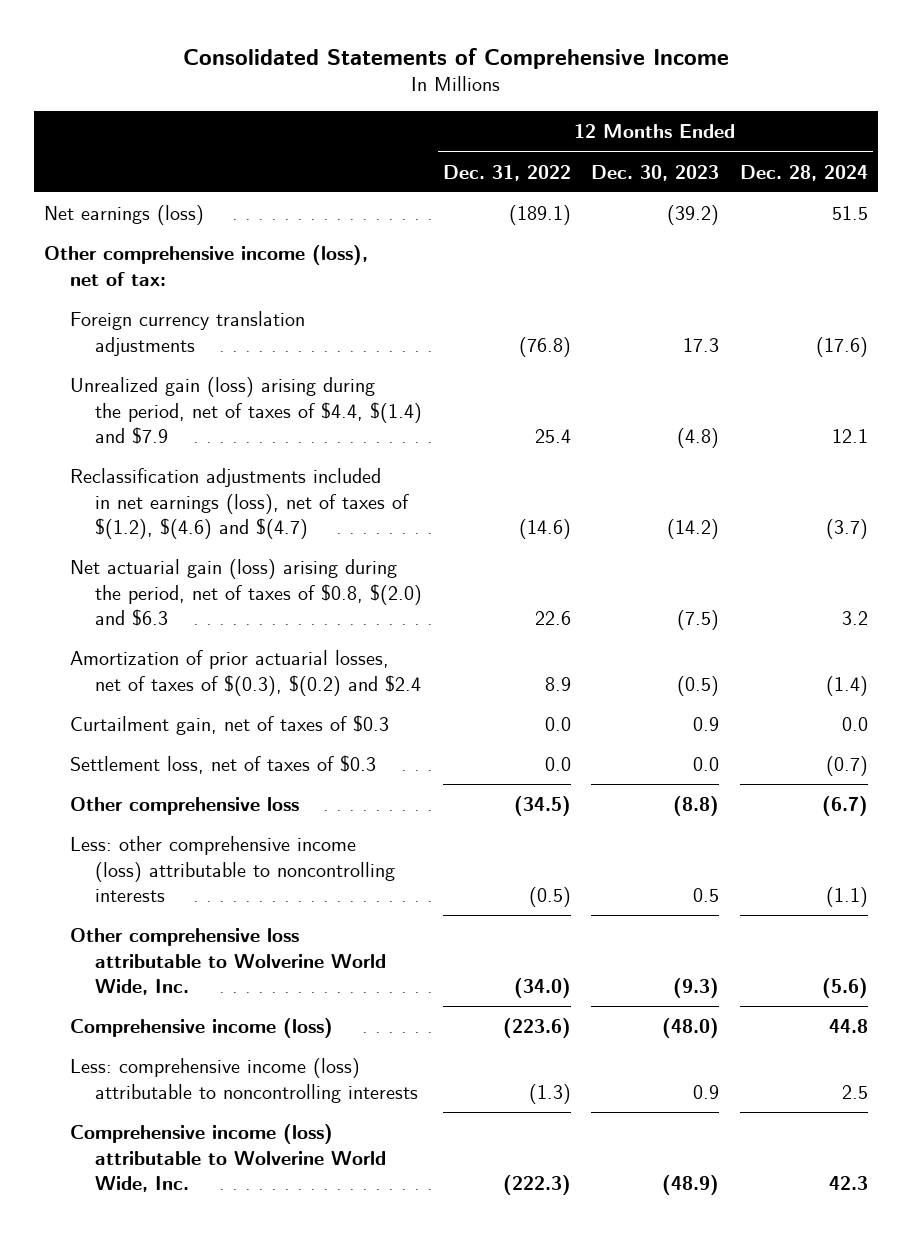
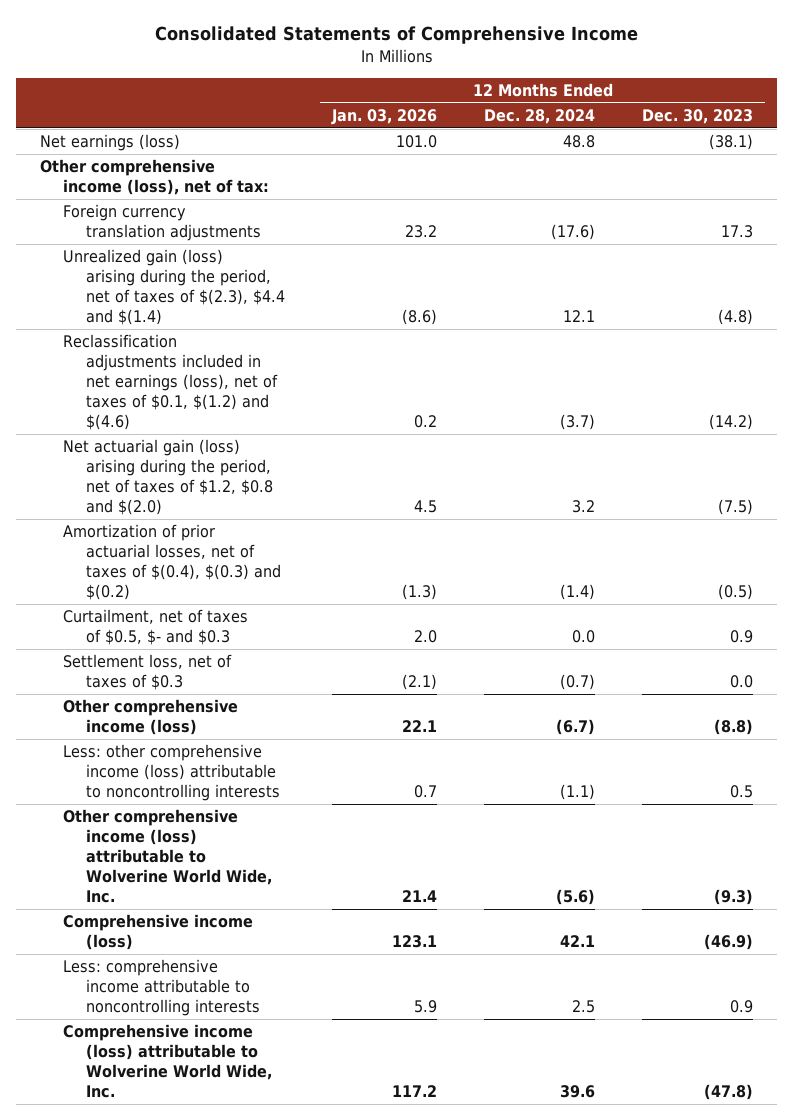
- | 12 Months Ended Dec. 31, 2022 | 12 Months Ended Dec. 30, 2023 | 12 Months Ended Dec. 28, 2024
+ | 12 Months Ended Jan. 03, 2026 | 12 Months Ended Dec. 28, 2024 | 12 Months Ended Dec. 30, 2023
- Net earnings (loss) | (189.1) | (39.2) | 51.5
+ Net earnings (loss) | 101.0 | 48.8 | (38.1)
- Unrealized gain (loss) arising during the period, net of taxes of $4.4, $(1.4) and $7.9 | 25.4 | (4.8) | 12.1
- Reclassification adjustments included in net earnings (loss), net of taxes of $(1.2), $(4.6) and $(4.7) | (14.6) | (14.2) | (3.7)
- Net actuarial gain (loss) arising during the period, net of taxes of $0.8, $(2.0) and $6.3 | 22.6 | (7.5) | 3.2
- Amortization of prior actuarial losses, net of taxes of $(0.3), $(0.2) and $2.4 | 8.9 | (0.5) | (1.4)
- Curtailment gain, net of taxes of $0.3 | 0.0 | 0.9 | 0.0
+ Unrealized gain (loss) arising during the period, net of taxes of $(2.3), $4.4 and $(1.4) | (8.6) | 12.1 | (4.8)
+ Reclassification adjustments included in net earnings (loss), net of taxes of $0.1, $(1.2) and $(4.6) | 0.2 | (3.7) | (14.2)
+ Net actuarial gain (loss) arising during the period, net of taxes of $1.2, $0.8 and $(2.0) | 4.5 | 3.2 | (7.5)
+ Amortization of prior actuarial losses, net of taxes of $(0.4), $(0.3) and $(0.2) | (1.3) | (1.4) | (0.5)
+ Curtailment, net of taxes of $0.5, $- and $0.3 | 2.0 | 0.0 | 0.9
- Other comprehensive loss | (34.5) | (8.8) | (6.7)
+ Other comprehensive income (loss) | 22.1 | (6.7) | (8.8)
- Other comprehensive loss attributable to Wolverine World Wide, Inc. | (34.0) | (9.3) | (5.6)
- Comprehensive income (loss) | (223.6) | (48.0) | 44.8
- Less: comprehensive income (loss) attributable to noncontrolling interests | (1.3) | 0.9 | 2.5
- Comprehensive income (loss) attributable to Wolverine World Wide, Inc. | (222.3) | (48.9) | 42.3
+ Other comprehensive income (loss) attributable to Wolverine World Wide, Inc. | 21.4 | (5.6) | (9.3)
+ Comprehensive income (loss) | 123.1 | 42.1 | (46.9)
+ Less: comprehensive income attributable to noncontrolling interests | 5.9 | 2.5 | 0.9
+ Comprehensive income (loss) attributable to Wolverine World Wide, Inc. | 117.2 | 39.6 | (47.8)

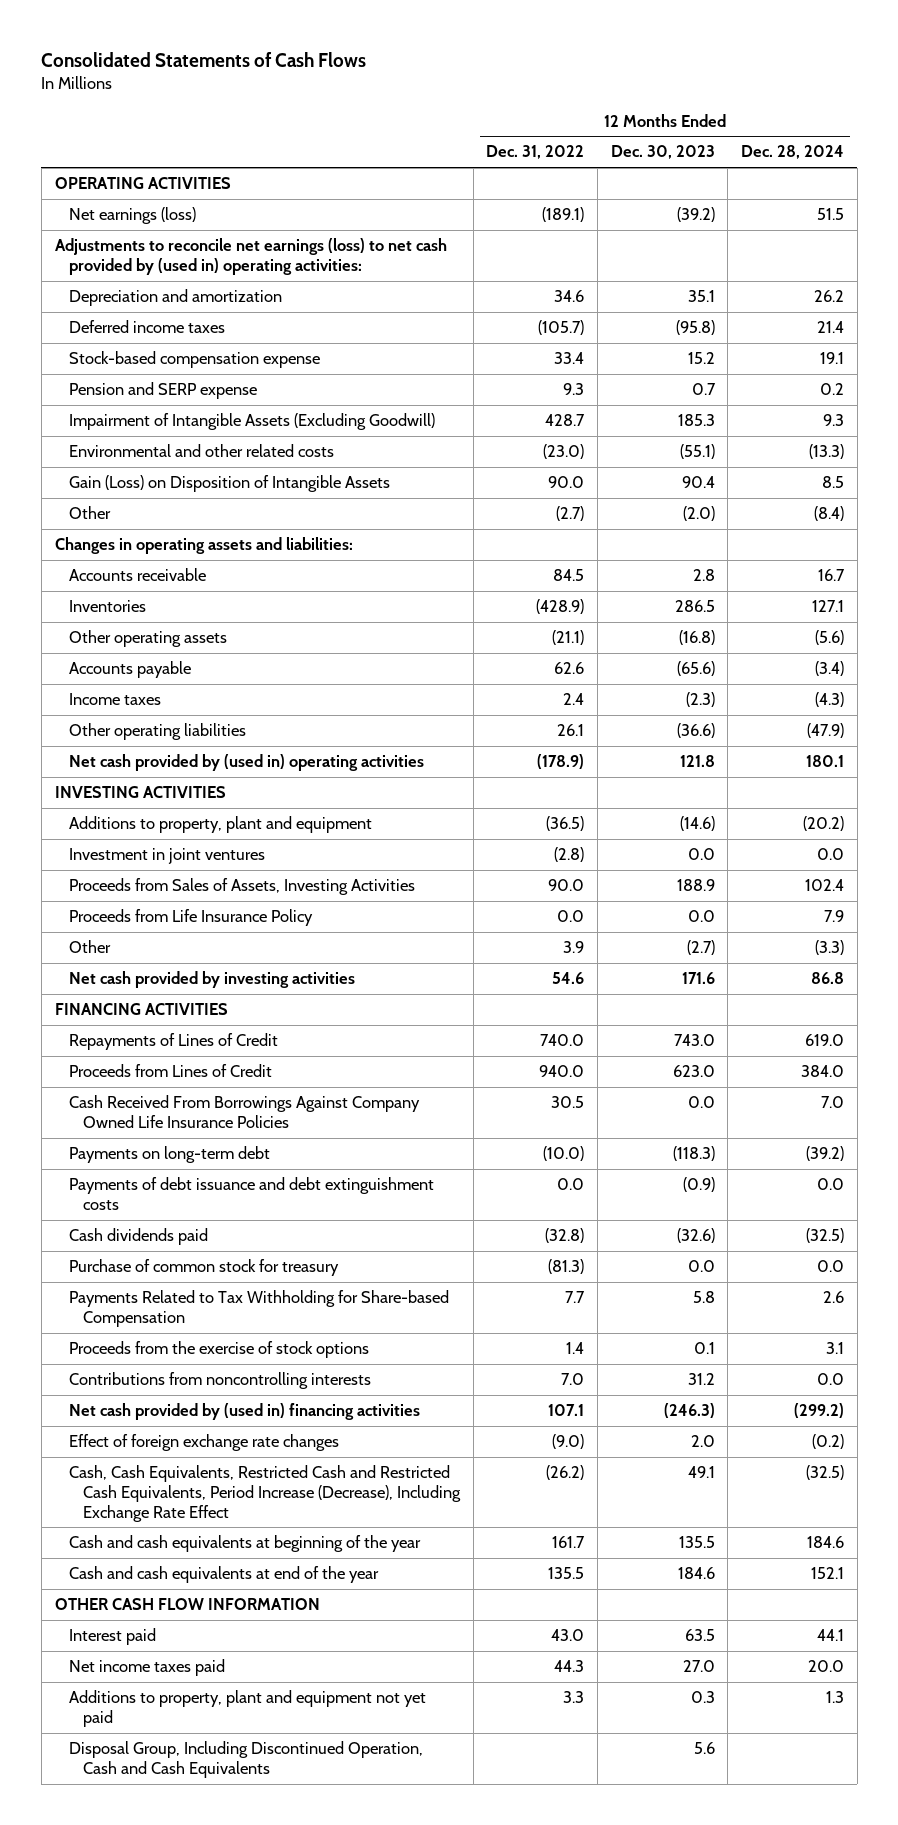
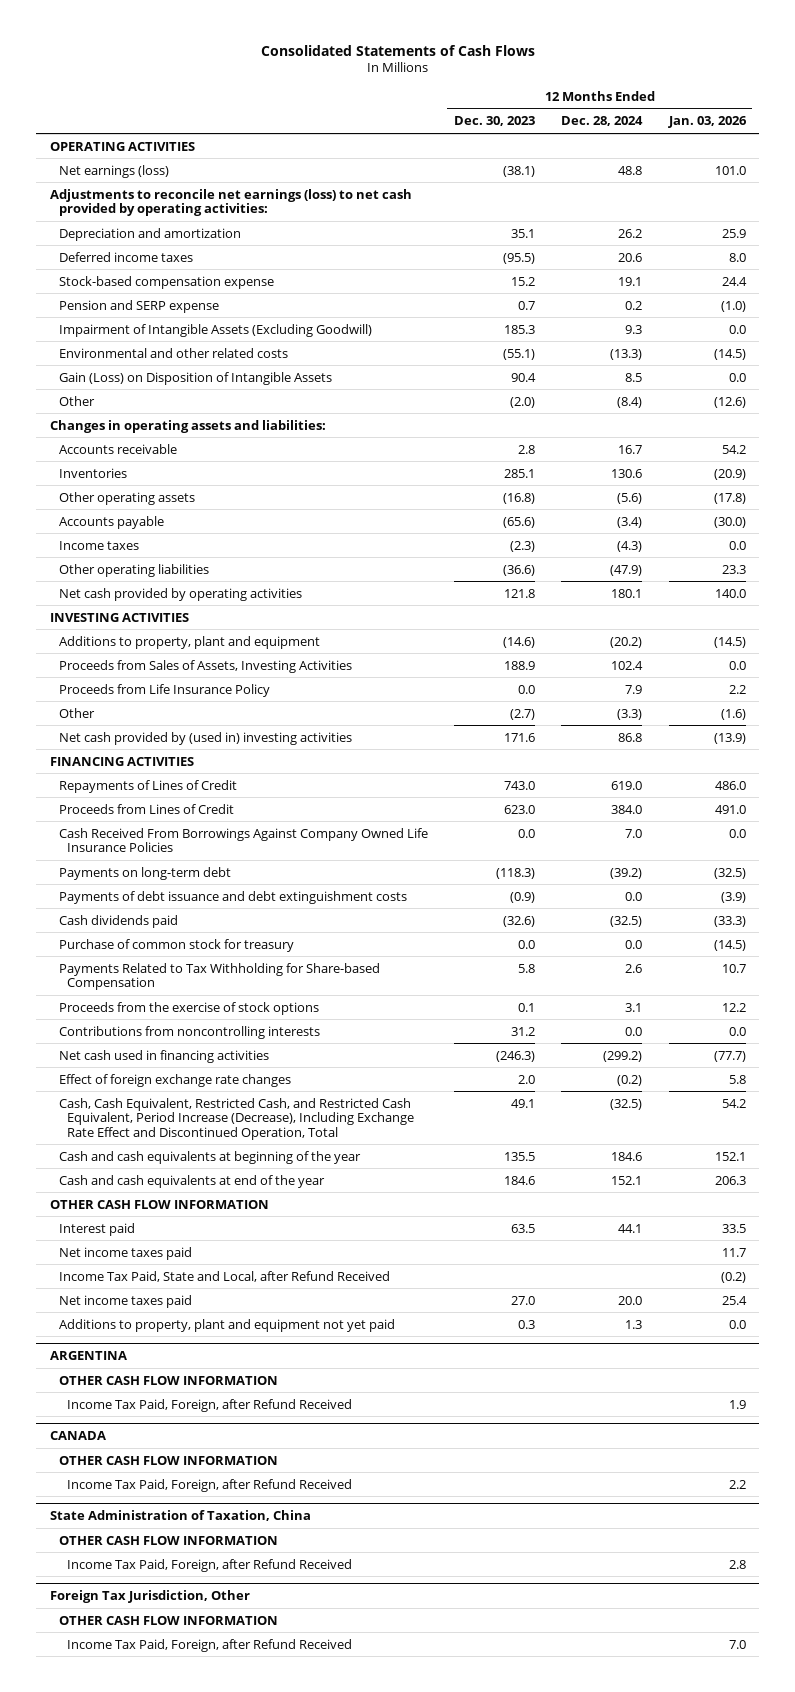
- | 12 Months Ended Dec. 31, 2022 | 12 Months Ended Dec. 30, 2023 | 12 Months Ended Dec. 28, 2024
+ | 12 Months Ended Dec. 30, 2023 | 12 Months Ended Dec. 28, 2024 | 12 Months Ended Jan. 03, 2026
- Net earnings (loss) | (189.1) | (39.2) | 51.5
- Adjustments to reconcile net earnings (loss) to net cash provided by (used in) operating activities:
+ Net earnings (loss) | (38.1) | 48.8 | 101.0
+ Adjustments to reconcile net earnings (loss) to net cash provided by operating activities:
- Deferred income taxes | (105.7) | (95.8) | 21.4
+ Deferred income taxes | (95.5) | 20.6 | 8.0
- Inventories | (428.9) | 286.5 | 127.1
+ Inventories | 285.1 | 130.6 | (20.9)
- Net cash provided by (used in) operating activities | (178.9) | 121.8 | 180.1
+ Net cash provided by operating activities | 121.8 | 180.1 | 140.0
- Investment in joint ventures | (2.8) | 0.0 | 0.0
- Net cash provided by investing activities | 54.6 | 171.6 | 86.8
+ Net cash provided by (used in) investing activities | 171.6 | 86.8 | (13.9)
- Net cash provided by (used in) financing activities | 107.1 | (246.3) | (299.2)
+ Net cash used in financing activities | (246.3) | (299.2) | (77.7)
- Cash, Cash Equivalents, Restricted Cash and Restricted Cash Equivalents, Period Increase (Decrease), Including Exchange Rate Effect | (26.2) | 49.1 | (32.5)
+ Cash, Cash Equivalent, Restricted Cash, and Restricted Cash Equivalent, Period Increase (Decrease), Including Exchange Rate Effect and Discontinued Operation, Total | 49.1 | (32.5) | 54.2
+ Net income taxes paid | | | 11.7
+ Income Tax Paid, State and Local, after Refund Received | | | (0.2)
- Disposal Group, Including Discontinued Operation, Cash and Cash Equivalents | | 5.6 |
+ ARGENTINA
+ OTHER CASH FLOW INFORMATION
+ Income Tax Paid, Foreign, after Refund Received | | | 1.9
+ CANADA
+ OTHER CASH FLOW INFORMATION
+ Income Tax Paid, Foreign, after Refund Received | | | 2.2
+ State Administration of Taxation, China
+ OTHER CASH FLOW INFORMATION
+ Income Tax Paid, Foreign, after Refund Received | | | 2.8
+ Foreign Tax Jurisdiction, Other
+ OTHER CASH FLOW INFORMATION
+ Income Tax Paid, Foreign, after Refund Received | | | 7.0

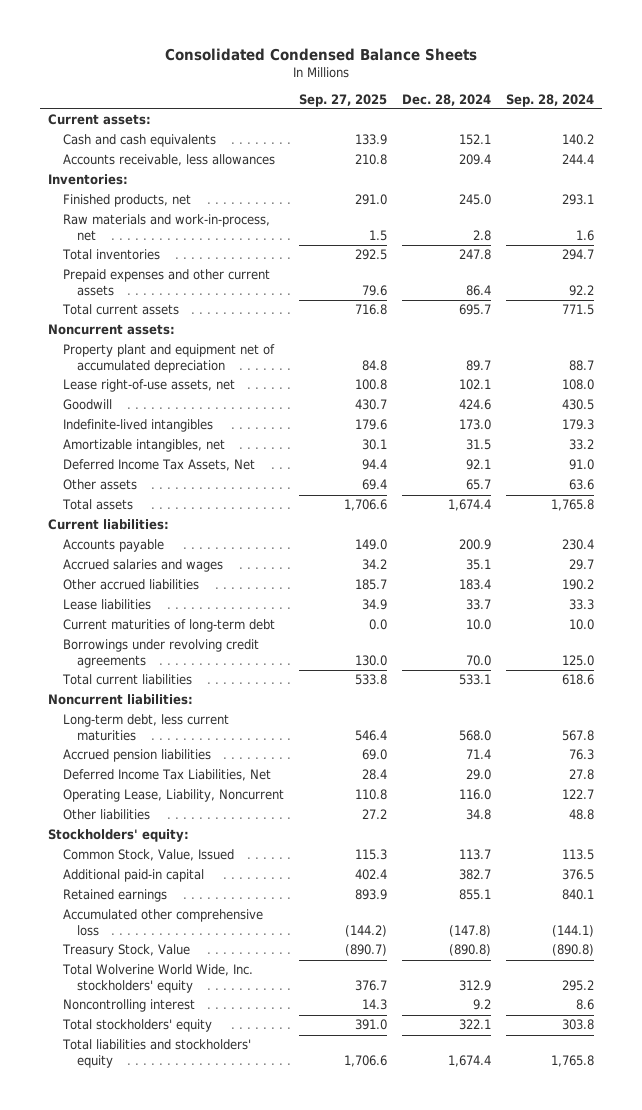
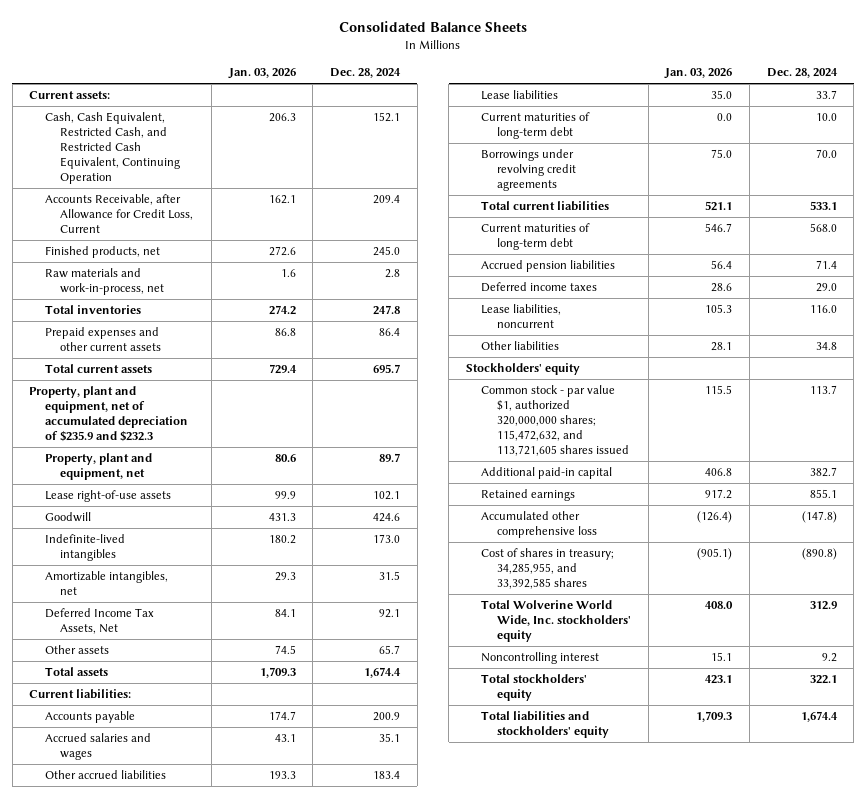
- Consolidated Condensed Balance Sheets
+ Consolidated Balance Sheets
- | Sep. 27, 2025 | Dec. 28, 2024 | Sep. 28, 2024
+ | Jan. 03, 2026 | Dec. 28, 2024
- Cash and cash equivalents | 133.9 | 152.1 | 140.2
- Accounts receivable, less allowances | 210.8 | 209.4 | 244.4
- Inventories:
+ Cash, Cash Equivalent, Restricted Cash, and Restricted Cash Equivalent, Continuing Operation | 206.3 | 152.1
+ Accounts Receivable, after Allowance for Credit Loss, Current | 162.1 | 209.4
- Noncurrent assets:
- Property plant and equipment net of accumulated depreciation | 84.8 | 89.7 | 88.7
- Lease right-of-use assets, net | 100.8 | 102.1 | 108.0
+ Property, plant and equipment, net of accumulated depreciation of $235.9 and $232.3
+ Property, plant and equipment, net | 80.6 | 89.7
+ Lease right-of-use assets | 99.9 | 102.1
- Noncurrent liabilities:
- Long-term debt, less current maturities | 546.4 | 568.0 | 567.8
+ Current maturities of long-term debt | 546.7 | 568.0
- Deferred Income Tax Liabilities, Net | 28.4 | 29.0 | 27.8
- Operating Lease, Liability, Noncurrent | 110.8 | 116.0 | 122.7
+ Deferred income taxes | 28.6 | 29.0
+ Lease liabilities, noncurrent | 105.3 | 116.0
- Stockholders' equity:
- Common Stock, Value, Issued | 115.3 | 113.7 | 113.5
+ Stockholders' equity
+ Common stock - par value $1, authorized 320,000,000 shares; 115,472,632, and 113,721,605 shares issued | 115.5 | 113.7
- Treasury Stock, Value | (890.7) | (890.8) | (890.8)
+ Cost of shares in treasury; 34,285,955, and 33,392,585 shares | (905.1) | (890.8)

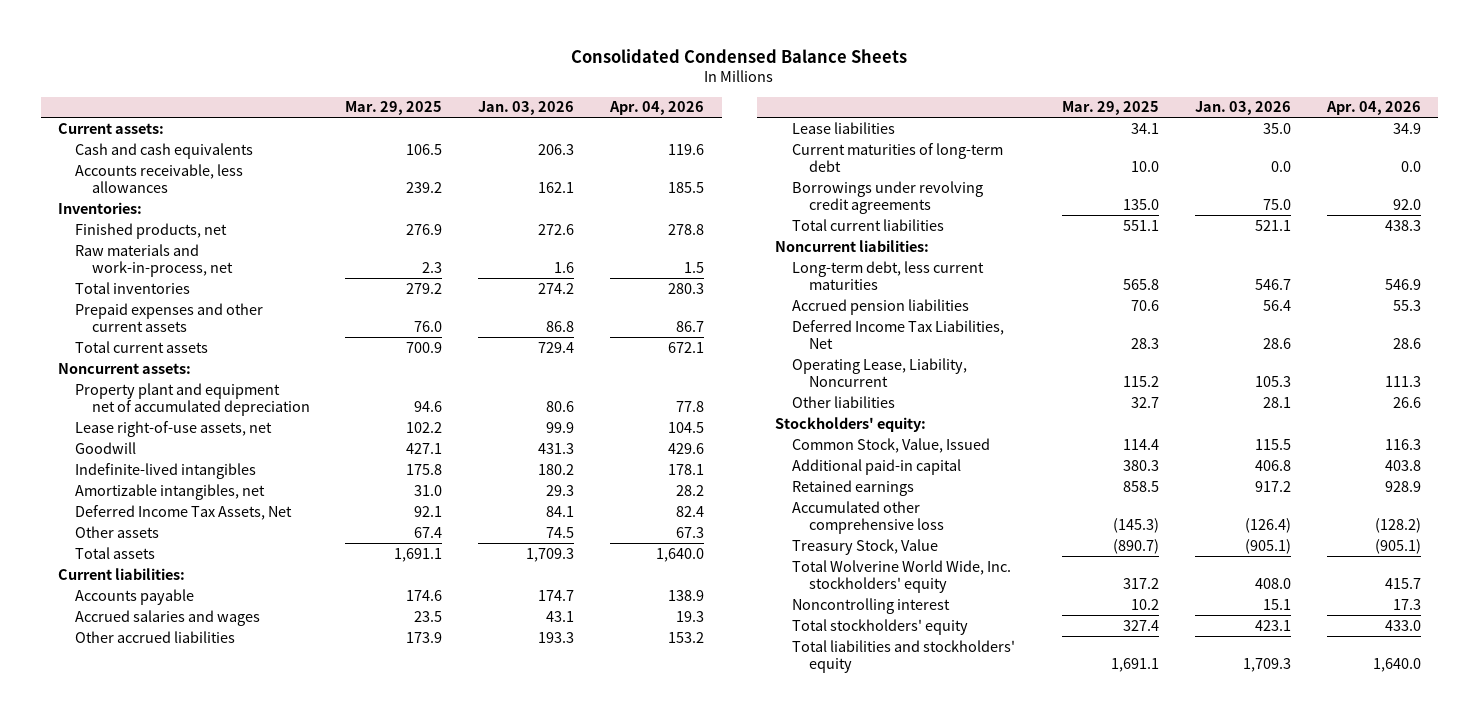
- Consolidated Balance Sheets
+ Consolidated Condensed Balance Sheets
- | Jan. 03, 2026 | Dec. 28, 2024
+ | Mar. 29, 2025 | Jan. 03, 2026 | Apr. 04, 2026
- Cash, Cash Equivalent, Restricted Cash, and Restricted Cash Equivalent, Continuing Operation | 206.3 | 152.1
- Accounts Receivable, after Allowance for Credit Loss, Current | 162.1 | 209.4
+ Cash and cash equivalents | 106.5 | 206.3 | 119.6
+ Accounts receivable, less allowances | 239.2 | 162.1 | 185.5
+ Inventories:
- Property, plant and equipment, net of accumulated depreciation of $235.9 and $232.3
- Property, plant and equipment, net | 80.6 | 89.7
- Lease right-of-use assets | 99.9 | 102.1
+ Noncurrent assets:
+ Property plant and equipment net of accumulated depreciation | 94.6 | 80.6 | 77.8
+ Lease right-of-use assets, net | 102.2 | 99.9 | 104.5
- Current maturities of long-term debt | 546.7 | 568.0
+ Noncurrent liabilities:
+ Long-term debt, less current maturities | 565.8 | 546.7 | 546.9
- Deferred income taxes | 28.6 | 29.0
- Lease liabilities, noncurrent | 105.3 | 116.0
+ Deferred Income Tax Liabilities, Net | 28.3 | 28.6 | 28.6
+ Operating Lease, Liability, Noncurrent | 115.2 | 105.3 | 111.3
- Stockholders' equity
- Common stock - par value $1, authorized 320,000,000 shares; 115,472,632, and 113,721,605 shares issued | 115.5 | 113.7
+ Stockholders' equity:
+ Common Stock, Value, Issued | 114.4 | 115.5 | 116.3
- Cost of shares in treasury; 34,285,955, and 33,392,585 shares | (905.1) | (890.8)
+ Treasury Stock, Value | (890.7) | (905.1) | (905.1)

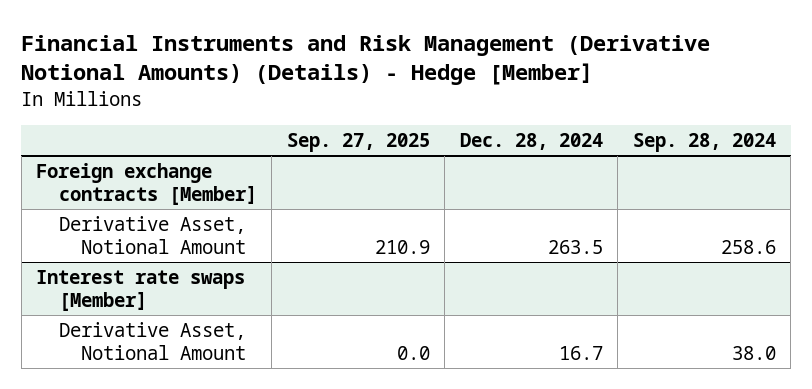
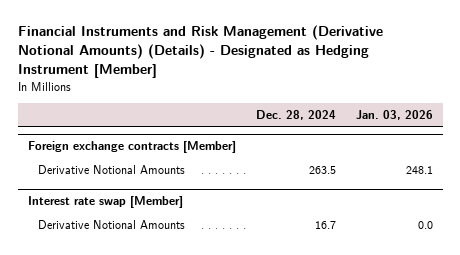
- Financial Instruments and Risk Management (Derivative Notional Amounts) (Details) - Hedge [Member]
+ Financial Instruments and Risk Management (Derivative Notional Amounts) (Details) - Designated as Hedging Instrument [Member]
- | Sep. 27, 2025 | Dec. 28, 2024 | Sep. 28, 2024
+ | Dec. 28, 2024 | Jan. 03, 2026
@ Foreign exchange contracts [Member]
- Derivative Asset, Notional Amount | 210.9 | 263.5 | 258.6
- Interest rate swaps [Member]
- Derivative Asset, Notional Amount | 0.0 | 16.7 | 38.0
@ Foreign exchange contracts [Member]
+ Derivative Notional Amounts | 263.5 | 248.1
+ Interest rate swap [Member]
+ Derivative Notional Amounts | 16.7 | 0.0

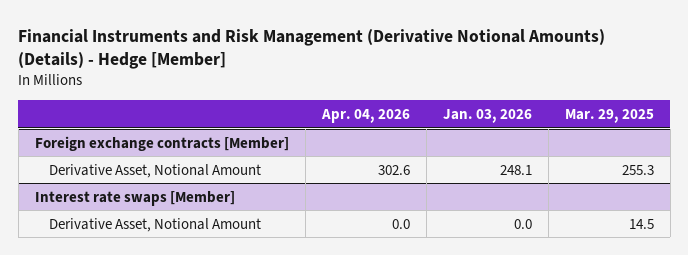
- Financial Instruments and Risk Management (Derivative Notional Amounts) (Details) - Designated as Hedging Instrument [Member]
+ Financial Instruments and Risk Management (Derivative Notional Amounts) (Details) - Hedge [Member]
- | Dec. 28, 2024 | Jan. 03, 2026
+ | Apr. 04, 2026 | Jan. 03, 2026 | Mar. 29, 2025
@ Foreign exchange contracts [Member]
- Derivative Notional Amounts | 263.5 | 248.1
- Interest rate swap [Member]
- Derivative Notional Amounts | 16.7 | 0.0
@ Foreign exchange contracts [Member]
+ Derivative Asset, Notional Amount | 302.6 | 248.1 | 255.3
+ Interest rate swaps [Member]
+ Derivative Asset, Notional Amount | 0.0 | 0.0 | 14.5

